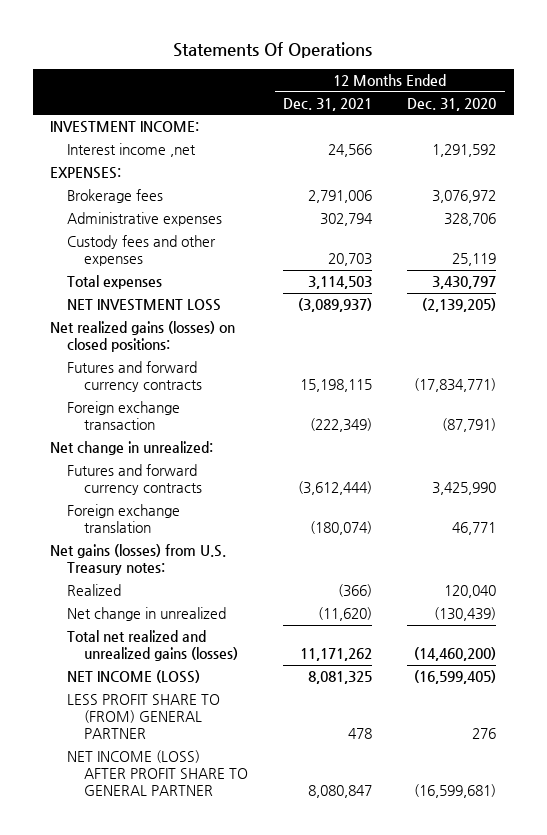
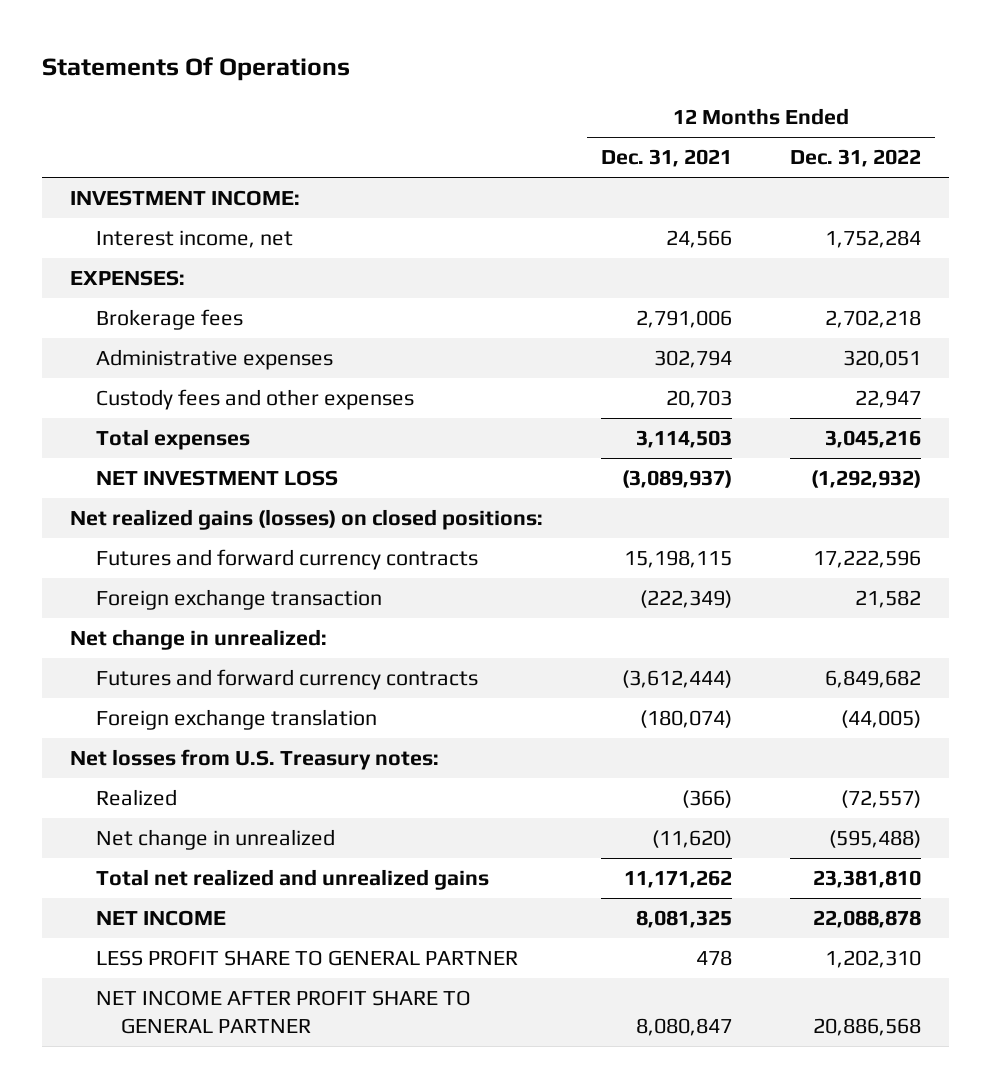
- | 12 Months Ended Dec. 31, 2021 | 12 Months Ended Dec. 31, 2020
+ | 12 Months Ended Dec. 31, 2021 | 12 Months Ended Dec. 31, 2022
- Interest income ,net | 24,566 | 1,291,592
+ Interest income, net | 24,566 | 1,752,284
- Net gains (losses) from U.S. Treasury notes:
+ Net losses from U.S. Treasury notes:
- Total net realized and unrealized gains (losses) | 11,171,262 | (14,460,200)
- NET INCOME (LOSS) | 8,081,325 | (16,599,405)
- LESS PROFIT SHARE TO (FROM) GENERAL PARTNER | 478 | 276
- NET INCOME (LOSS) AFTER PROFIT SHARE TO GENERAL PARTNER | 8,080,847 | (16,599,681)
+ Total net realized and unrealized gains | 11,171,262 | 23,381,810
+ NET INCOME | 8,081,325 | 22,088,878
+ LESS PROFIT SHARE TO GENERAL PARTNER | 478 | 1,202,310
+ NET INCOME AFTER PROFIT SHARE TO GENERAL PARTNER | 8,080,847 | 20,886,568

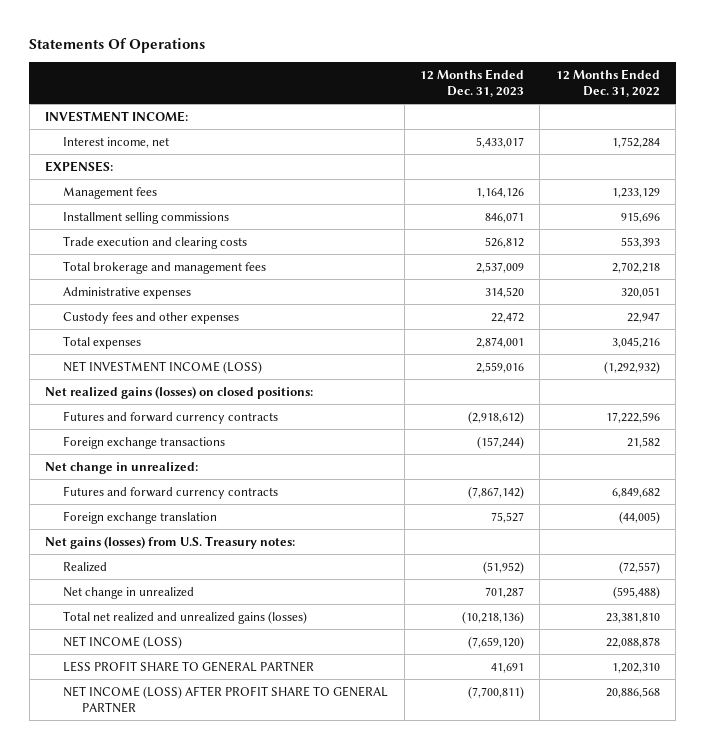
- | 12 Months Ended Dec. 31, 2021 | 12 Months Ended Dec. 31, 2022
+ | 12 Months Ended Dec. 31, 2023 | 12 Months Ended Dec. 31, 2022
- Brokerage fees | 2,791,006 | 2,702,218
+ Management fees | 1,164,126 | 1,233,129
+ Installment selling commissions | 846,071 | 915,696
+ Trade execution and clearing costs | 526,812 | 553,393
+ Total brokerage and management fees | 2,537,009 | 2,702,218
- NET INVESTMENT LOSS | (3,089,937) | (1,292,932)
+ NET INVESTMENT INCOME (LOSS) | 2,559,016 | (1,292,932)
- Foreign exchange transaction | (222,349) | 21,582
+ Foreign exchange transactions | (157,244) | 21,582
- Net losses from U.S. Treasury notes:
+ Net gains (losses) from U.S. Treasury notes:
- Total net realized and unrealized gains | 11,171,262 | 23,381,810
- NET INCOME | 8,081,325 | 22,088,878
+ Total net realized and unrealized gains (losses) | (10,218,136) | 23,381,810
+ NET INCOME (LOSS) | (7,659,120) | 22,088,878
- NET INCOME AFTER PROFIT SHARE TO GENERAL PARTNER | 8,080,847 | 20,886,568
+ NET INCOME (LOSS) AFTER PROFIT SHARE TO GENERAL PARTNER | (7,700,811) | 20,886,568

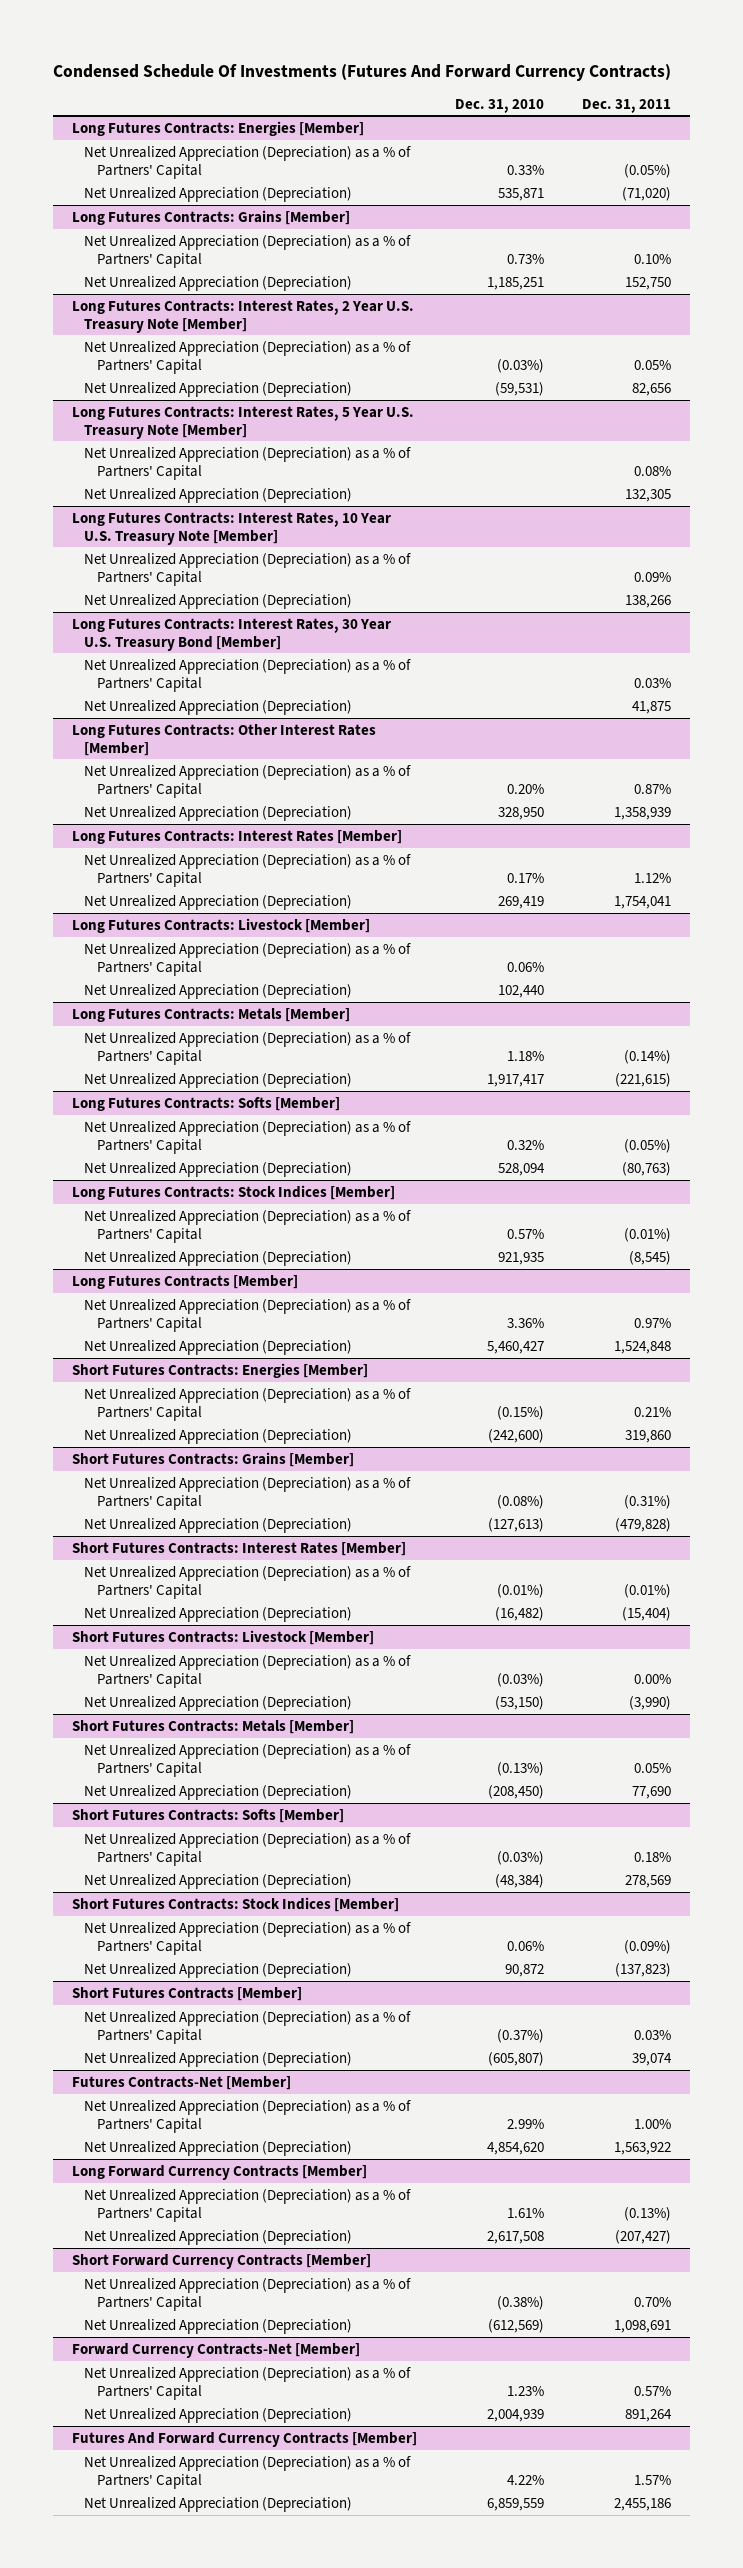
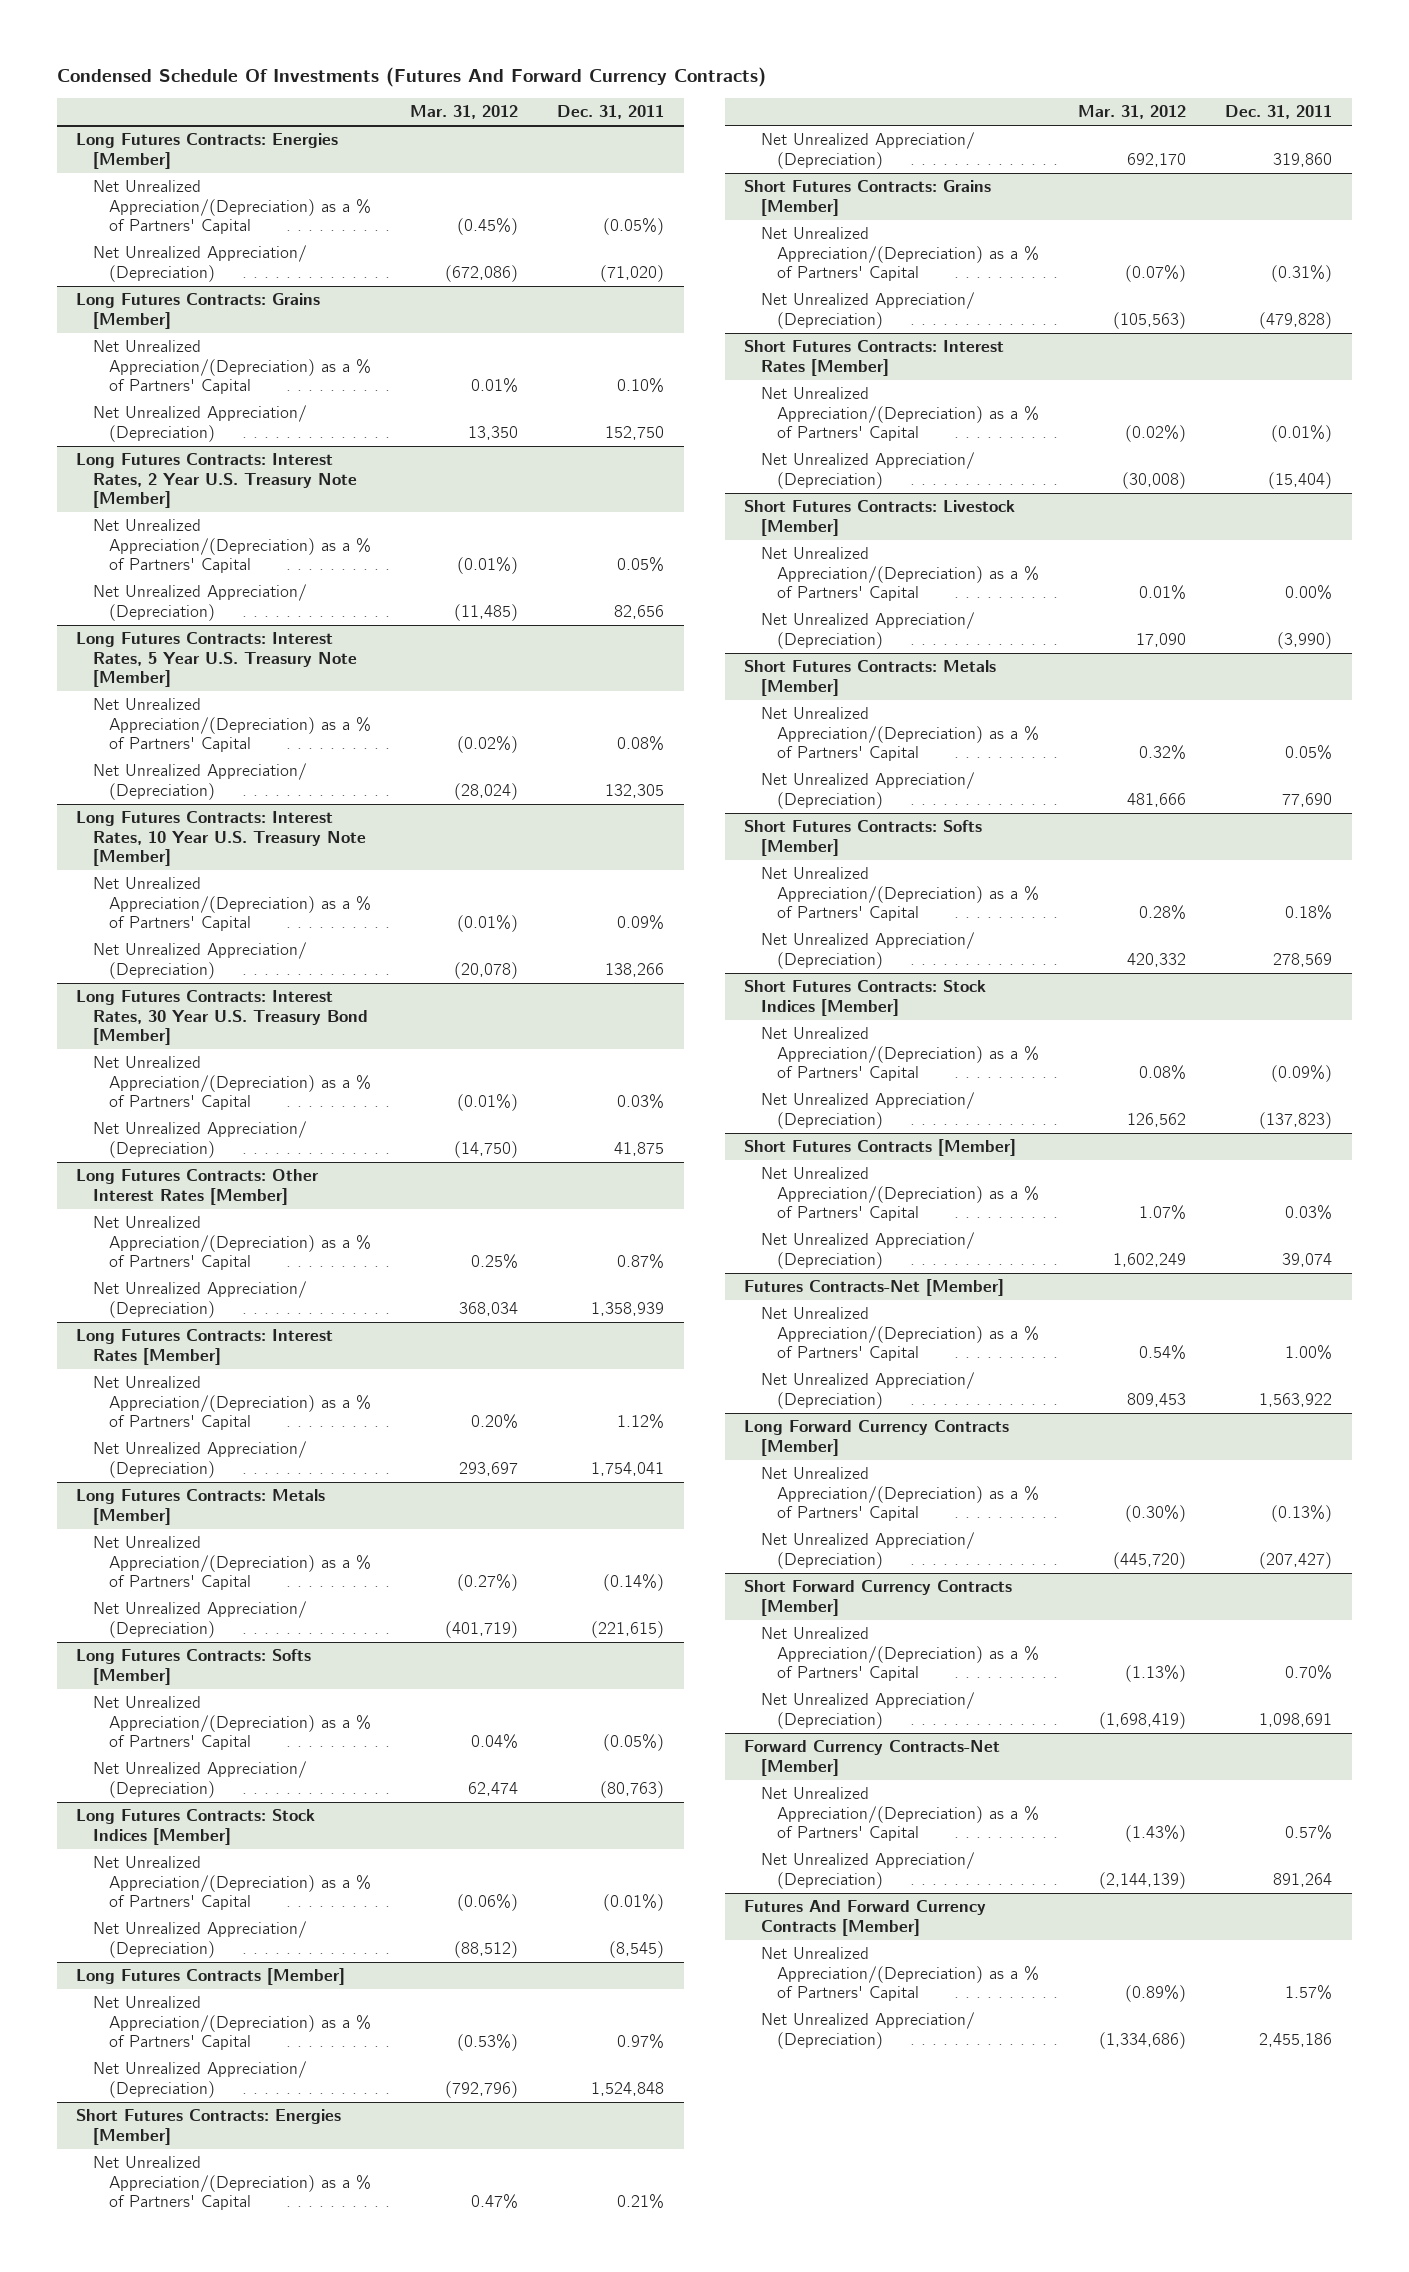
- | Dec. 31, 2010 | Dec. 31, 2011
+ | Mar. 31, 2012 | Dec. 31, 2011
@ Long Futures Contracts: Energies [Member]
- Net Unrealized Appreciation (Depreciation) as a % of Partners' Capital | 0.33% | (0.05%)
- Net Unrealized Appreciation (Depreciation) | 535,871 | (71,020)
+ Net Unrealized Appreciation/(Depreciation) as a % of Partners' Capital | (0.45%) | (0.05%)
+ Net Unrealized Appreciation/ (Depreciation) | (672,086) | (71,020)
@ Long Futures Contracts: Grains [Member]
- Net Unrealized Appreciation (Depreciation) as a % of Partners' Capital | 0.73% | 0.10%
- Net Unrealized Appreciation (Depreciation) | 1,185,251 | 152,750
+ Net Unrealized Appreciation/(Depreciation) as a % of Partners' Capital | 0.01% | 0.10%
+ Net Unrealized Appreciation/ (Depreciation) | 13,350 | 152,750
@ Long Futures Contracts: Interest Rates, 2 Year U.S. Treasury Note [Member]
- Net Unrealized Appreciation (Depreciation) as a % of Partners' Capital | (0.03%) | 0.05%
- Net Unrealized Appreciation (Depreciation) | (59,531) | 82,656
+ Net Unrealized Appreciation/(Depreciation) as a % of Partners' Capital | (0.01%) | 0.05%
+ Net Unrealized Appreciation/ (Depreciation) | (11,485) | 82,656
@ Long Futures Contracts: Interest Rates, 5 Year U.S. Treasury Note [Member]
- Net Unrealized Appreciation (Depreciation) as a % of Partners' Capital | | 0.08%
- Net Unrealized Appreciation (Depreciation) | | 132,305
+ Net Unrealized Appreciation/(Depreciation) as a % of Partners' Capital | (0.02%) | 0.08%
+ Net Unrealized Appreciation/ (Depreciation) | (28,024) | 132,305
@ Long Futures Contracts: Interest Rates, 10 Year U.S. Treasury Note [Member]
- Net Unrealized Appreciation (Depreciation) as a % of Partners' Capital | | 0.09%
- Net Unrealized Appreciation (Depreciation) | | 138,266
+ Net Unrealized Appreciation/(Depreciation) as a % of Partners' Capital | (0.01%) | 0.09%
+ Net Unrealized Appreciation/ (Depreciation) | (20,078) | 138,266
@ Long Futures Contracts: Interest Rates, 30 Year U.S. Treasury Bond [Member]
- Net Unrealized Appreciation (Depreciation) as a % of Partners' Capital | | 0.03%
- Net Unrealized Appreciation (Depreciation) | | 41,875
+ Net Unrealized Appreciation/(Depreciation) as a % of Partners' Capital | (0.01%) | 0.03%
+ Net Unrealized Appreciation/ (Depreciation) | (14,750) | 41,875
@ Long Futures Contracts: Other Interest Rates [Member]
- Net Unrealized Appreciation (Depreciation) as a % of Partners' Capital | 0.20% | 0.87%
- Net Unrealized Appreciation (Depreciation) | 328,950 | 1,358,939
+ Net Unrealized Appreciation/(Depreciation) as a % of Partners' Capital | 0.25% | 0.87%
+ Net Unrealized Appreciation/ (Depreciation) | 368,034 | 1,358,939
@ Long Futures Contracts: Interest Rates [Member]
- Net Unrealized Appreciation (Depreciation) as a % of Partners' Capital | 0.17% | 1.12%
- Net Unrealized Appreciation (Depreciation) | 269,419 | 1,754,041
- Long Futures Contracts: Livestock [Member]
- Net Unrealized Appreciation (Depreciation) as a % of Partners' Capital | 0.06% |
- Net Unrealized Appreciation (Depreciation) | 102,440 |
@ Long Futures Contracts: Interest Rates [Member]
+ Net Unrealized Appreciation/(Depreciation) as a % of Partners' Capital | 0.20% | 1.12%
+ Net Unrealized Appreciation/ (Depreciation) | 293,697 | 1,754,041
@ Long Futures Contracts: Metals [Member]
- Net Unrealized Appreciation (Depreciation) as a % of Partners' Capital | 1.18% | (0.14%)
- Net Unrealized Appreciation (Depreciation) | 1,917,417 | (221,615)
+ Net Unrealized Appreciation/(Depreciation) as a % of Partners' Capital | (0.27%) | (0.14%)
+ Net Unrealized Appreciation/ (Depreciation) | (401,719) | (221,615)
@ Long Futures Contracts: Softs [Member]
- Net Unrealized Appreciation (Depreciation) as a % of Partners' Capital | 0.32% | (0.05%)
- Net Unrealized Appreciation (Depreciation) | 528,094 | (80,763)
+ Net Unrealized Appreciation/(Depreciation) as a % of Partners' Capital | 0.04% | (0.05%)
+ Net Unrealized Appreciation/ (Depreciation) | 62,474 | (80,763)
@ Long Futures Contracts: Stock Indices [Member]
- Net Unrealized Appreciation (Depreciation) as a % of Partners' Capital | 0.57% | (0.01%)
- Net Unrealized Appreciation (Depreciation) | 921,935 | (8,545)
+ Net Unrealized Appreciation/(Depreciation) as a % of Partners' Capital | (0.06%) | (0.01%)
+ Net Unrealized Appreciation/ (Depreciation) | (88,512) | (8,545)
@ Long Futures Contracts [Member]
- Net Unrealized Appreciation (Depreciation) as a % of Partners' Capital | 3.36% | 0.97%
- Net Unrealized Appreciation (Depreciation) | 5,460,427 | 1,524,848
+ Net Unrealized Appreciation/(Depreciation) as a % of Partners' Capital | (0.53%) | 0.97%
+ Net Unrealized Appreciation/ (Depreciation) | (792,796) | 1,524,848
@ Short Futures Contracts: Energies [Member]
- Net Unrealized Appreciation (Depreciation) as a % of Partners' Capital | (0.15%) | 0.21%
- Net Unrealized Appreciation (Depreciation) | (242,600) | 319,860
+ Net Unrealized Appreciation/(Depreciation) as a % of Partners' Capital | 0.47% | 0.21%
+ Net Unrealized Appreciation/ (Depreciation) | 692,170 | 319,860
@ Short Futures Contracts: Grains [Member]
- Net Unrealized Appreciation (Depreciation) as a % of Partners' Capital | (0.08%) | (0.31%)
- Net Unrealized Appreciation (Depreciation) | (127,613) | (479,828)
+ Net Unrealized Appreciation/(Depreciation) as a % of Partners' Capital | (0.07%) | (0.31%)
+ Net Unrealized Appreciation/ (Depreciation) | (105,563) | (479,828)
@ Short Futures Contracts: Interest Rates [Member]
- Net Unrealized Appreciation (Depreciation) as a % of Partners' Capital | (0.01%) | (0.01%)
- Net Unrealized Appreciation (Depreciation) | (16,482) | (15,404)
+ Net Unrealized Appreciation/(Depreciation) as a % of Partners' Capital | (0.02%) | (0.01%)
+ Net Unrealized Appreciation/ (Depreciation) | (30,008) | (15,404)
@ Short Futures Contracts: Livestock [Member]
- Net Unrealized Appreciation (Depreciation) as a % of Partners' Capital | (0.03%) | 0.00%
- Net Unrealized Appreciation (Depreciation) | (53,150) | (3,990)
+ Net Unrealized Appreciation/(Depreciation) as a % of Partners' Capital | 0.01% | 0.00%
+ Net Unrealized Appreciation/ (Depreciation) | 17,090 | (3,990)
@ Short Futures Contracts: Metals [Member]
- Net Unrealized Appreciation (Depreciation) as a % of Partners' Capital | (0.13%) | 0.05%
- Net Unrealized Appreciation (Depreciation) | (208,450) | 77,690
+ Net Unrealized Appreciation/(Depreciation) as a % of Partners' Capital | 0.32% | 0.05%
+ Net Unrealized Appreciation/ (Depreciation) | 481,666 | 77,690
@ Short Futures Contracts: Softs [Member]
- Net Unrealized Appreciation (Depreciation) as a % of Partners' Capital | (0.03%) | 0.18%
- Net Unrealized Appreciation (Depreciation) | (48,384) | 278,569
+ Net Unrealized Appreciation/(Depreciation) as a % of Partners' Capital | 0.28% | 0.18%
+ Net Unrealized Appreciation/ (Depreciation) | 420,332 | 278,569
@ Short Futures Contracts: Stock Indices [Member]
- Net Unrealized Appreciation (Depreciation) as a % of Partners' Capital | 0.06% | (0.09%)
- Net Unrealized Appreciation (Depreciation) | 90,872 | (137,823)
+ Net Unrealized Appreciation/(Depreciation) as a % of Partners' Capital | 0.08% | (0.09%)
+ Net Unrealized Appreciation/ (Depreciation) | 126,562 | (137,823)
@ Short Futures Contracts [Member]
- Net Unrealized Appreciation (Depreciation) as a % of Partners' Capital | (0.37%) | 0.03%
- Net Unrealized Appreciation (Depreciation) | (605,807) | 39,074
+ Net Unrealized Appreciation/(Depreciation) as a % of Partners' Capital | 1.07% | 0.03%
+ Net Unrealized Appreciation/ (Depreciation) | 1,602,249 | 39,074
@ Futures Contracts-Net [Member]
- Net Unrealized Appreciation (Depreciation) as a % of Partners' Capital | 2.99% | 1.00%
- Net Unrealized Appreciation (Depreciation) | 4,854,620 | 1,563,922
+ Net Unrealized Appreciation/(Depreciation) as a % of Partners' Capital | 0.54% | 1.00%
+ Net Unrealized Appreciation/ (Depreciation) | 809,453 | 1,563,922
@ Long Forward Currency Contracts [Member]
- Net Unrealized Appreciation (Depreciation) as a % of Partners' Capital | 1.61% | (0.13%)
- Net Unrealized Appreciation (Depreciation) | 2,617,508 | (207,427)
+ Net Unrealized Appreciation/(Depreciation) as a % of Partners' Capital | (0.30%) | (0.13%)
+ Net Unrealized Appreciation/ (Depreciation) | (445,720) | (207,427)
@ Short Forward Currency Contracts [Member]
- Net Unrealized Appreciation (Depreciation) as a % of Partners' Capital | (0.38%) | 0.70%
- Net Unrealized Appreciation (Depreciation) | (612,569) | 1,098,691
+ Net Unrealized Appreciation/(Depreciation) as a % of Partners' Capital | (1.13%) | 0.70%
+ Net Unrealized Appreciation/ (Depreciation) | (1,698,419) | 1,098,691
@ Forward Currency Contracts-Net [Member]
- Net Unrealized Appreciation (Depreciation) as a % of Partners' Capital | 1.23% | 0.57%
- Net Unrealized Appreciation (Depreciation) | 2,004,939 | 891,264
+ Net Unrealized Appreciation/(Depreciation) as a % of Partners' Capital | (1.43%) | 0.57%
+ Net Unrealized Appreciation/ (Depreciation) | (2,144,139) | 891,264
@ Futures And Forward Currency Contracts [Member]
- Net Unrealized Appreciation (Depreciation) as a % of Partners' Capital | 4.22% | 1.57%
- Net Unrealized Appreciation (Depreciation) | 6,859,559 | 2,455,186
+ Net Unrealized Appreciation/(Depreciation) as a % of Partners' Capital | (0.89%) | 1.57%
+ Net Unrealized Appreciation/ (Depreciation) | (1,334,686) | 2,455,186

